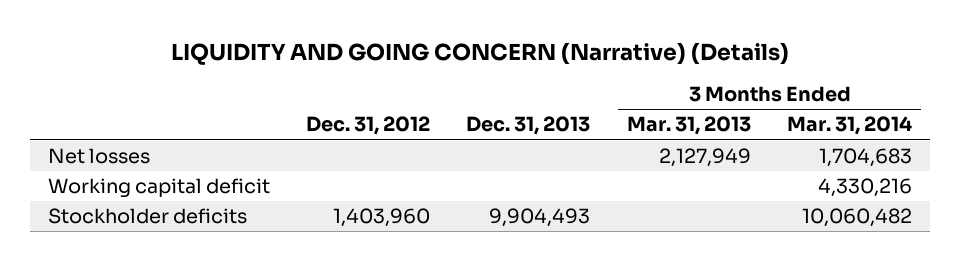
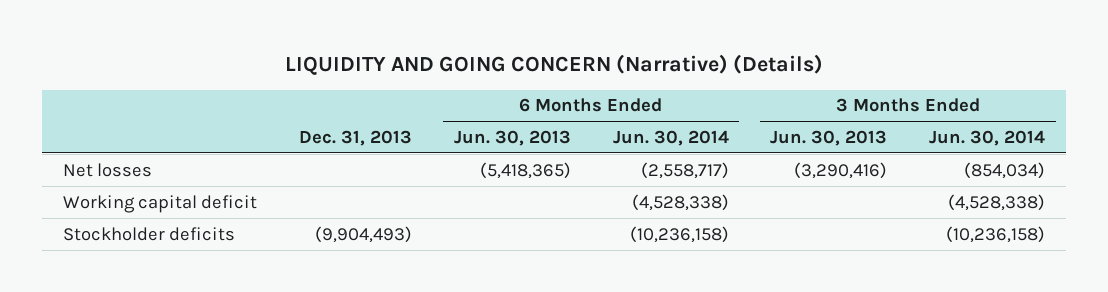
- | Dec. 31, 2012 | Dec. 31, 2013 | 3 Months Ended Mar. 31, 2013 | 3 Months Ended Mar. 31, 2014
+ | Dec. 31, 2013 | 6 Months Ended Jun. 30, 2013 | 6 Months Ended Jun. 30, 2014 | 3 Months Ended Jun. 30, 2013 | 3 Months Ended Jun. 30, 2014
- Stockholder deficits | 1,403,960 | 9,904,493 | | 10,060,482
+ Stockholder deficits | (9,904,493) | | (10,236,158) | | (10,236,158)

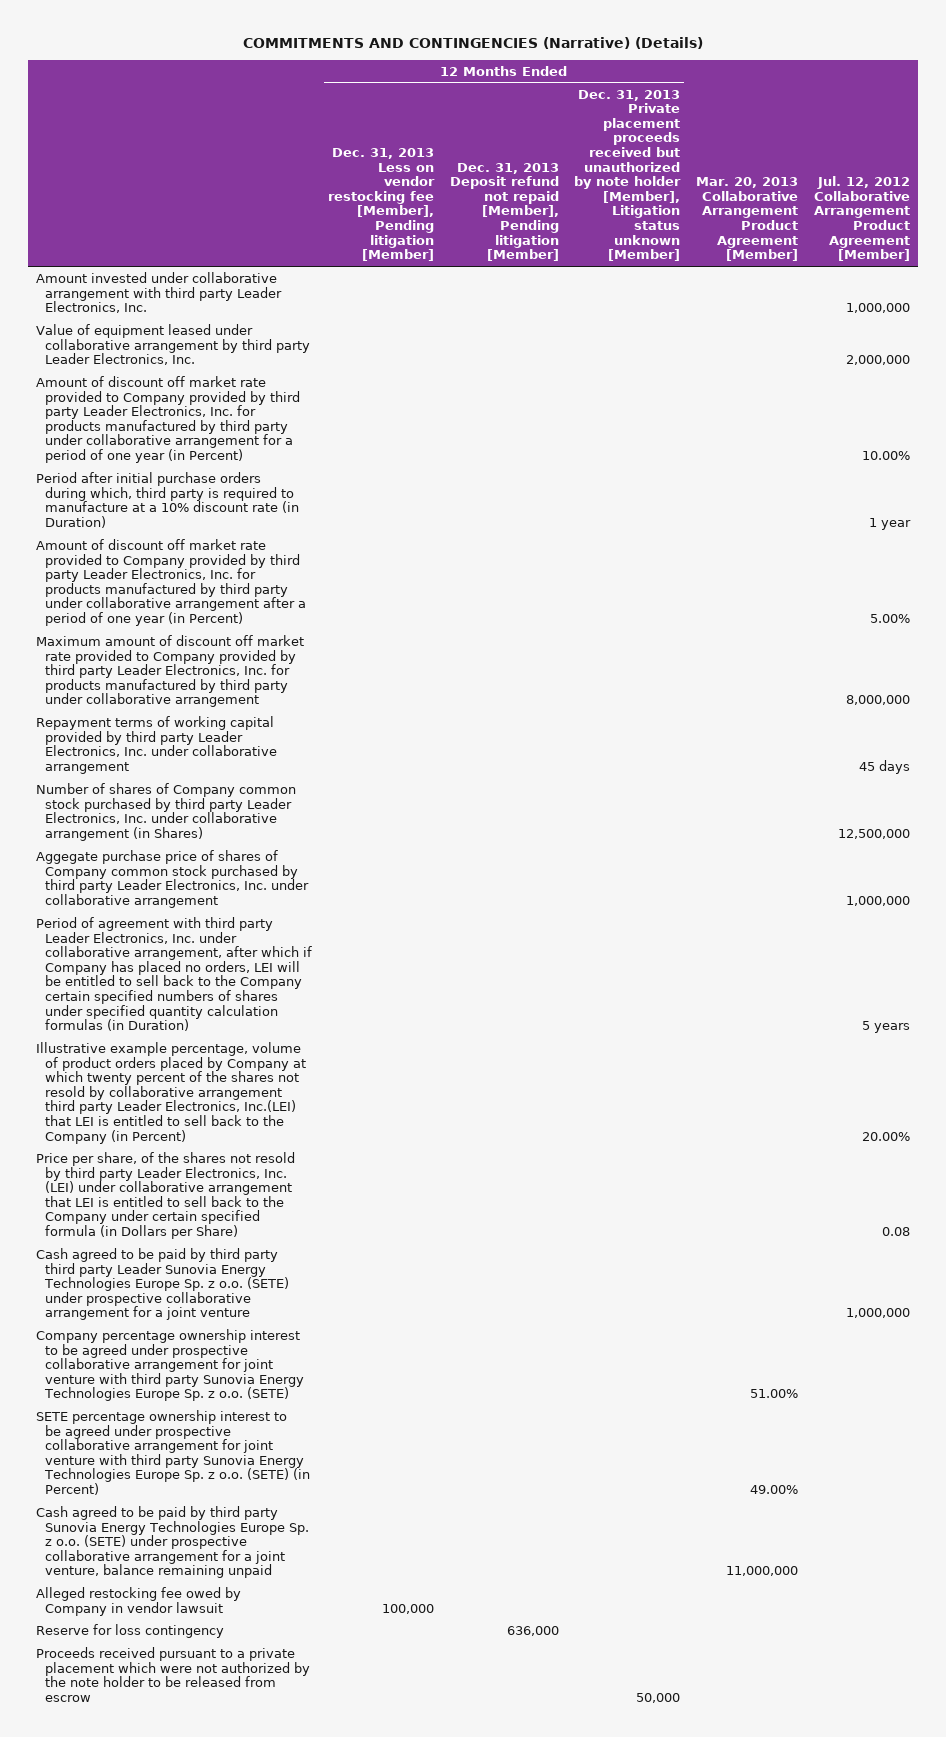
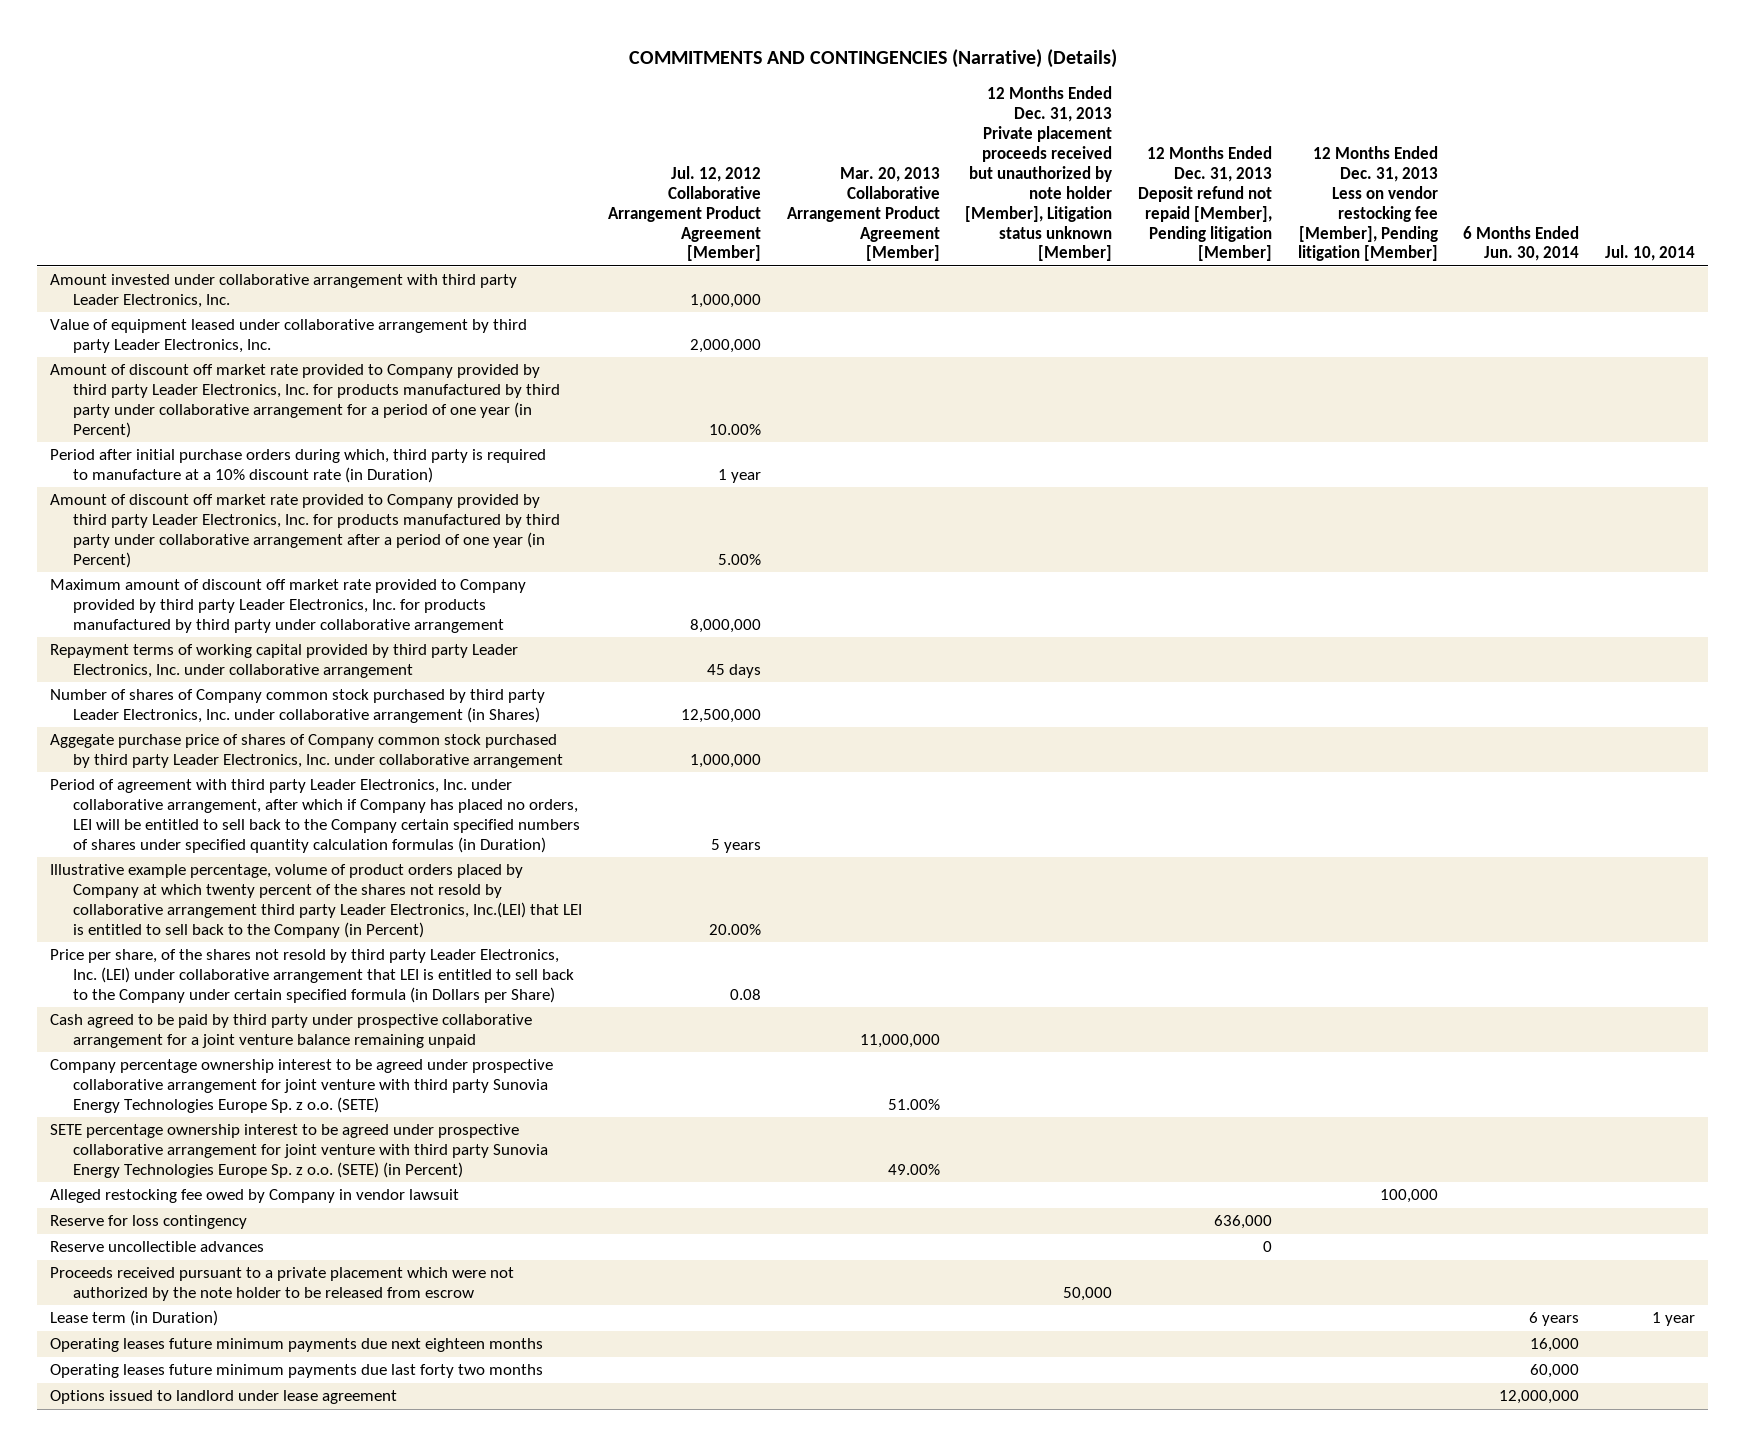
- | 12 Months Ended Dec. 31, 2013 Less on vendor restocking fee [Member], Pending litigation [Member] | 12 Months Ended Dec. 31, 2013 Deposit refund not repaid [Member], Pending litigation [Member] | 12 Months Ended Dec. 31, 2013 Private placement proceeds received but unauthorized by note holder [Member], Litigation status unknown [Member] | Mar. 20, 2013 Collaborative Arrangement Product Agreement [Member] | Jul. 12, 2012 Collaborative Arrangement Product Agreement [Member]
+ | Jul. 12, 2012 Collaborative Arrangement Product Agreement [Member] | Mar. 20, 2013 Collaborative Arrangement Product Agreement [Member] | 12 Months Ended Dec. 31, 2013 Private placement proceeds received but unauthorized by note holder [Member], Litigation status unknown [Member] | 12 Months Ended Dec. 31, 2013 Deposit refund not repaid [Member], Pending litigation [Member] | 12 Months Ended Dec. 31, 2013 Less on vendor restocking fee [Member], Pending litigation [Member] | 6 Months Ended Jun. 30, 2014 | Jul. 10, 2014
- Cash agreed to be paid by third party third party Leader Sunovia Energy Technologies Europe Sp. z o.o. (SETE) under prospective collaborative arrangement for a joint venture | | | | | 1,000,000
+ Cash agreed to be paid by third party under prospective collaborative arrangement for a joint venture balance remaining unpaid | | 11,000,000 | | | | |
- Cash agreed to be paid by third party Sunovia Energy Technologies Europe Sp. z o.o. (SETE) under prospective collaborative arrangement for a joint venture, balance remaining unpaid | | | | 11,000,000 |
+ Reserve uncollectible advances | | | | 0 | | |
+ Lease term (in Duration) | | | | | | 6 years | 1 year
+ Operating leases future minimum payments due next eighteen months | | | | | | 16,000 |
+ Operating leases future minimum payments due last forty two months | | | | | | 60,000 |
+ Options issued to landlord under lease agreement | | | | | | 12,000,000 |

